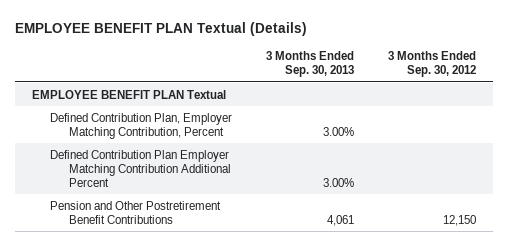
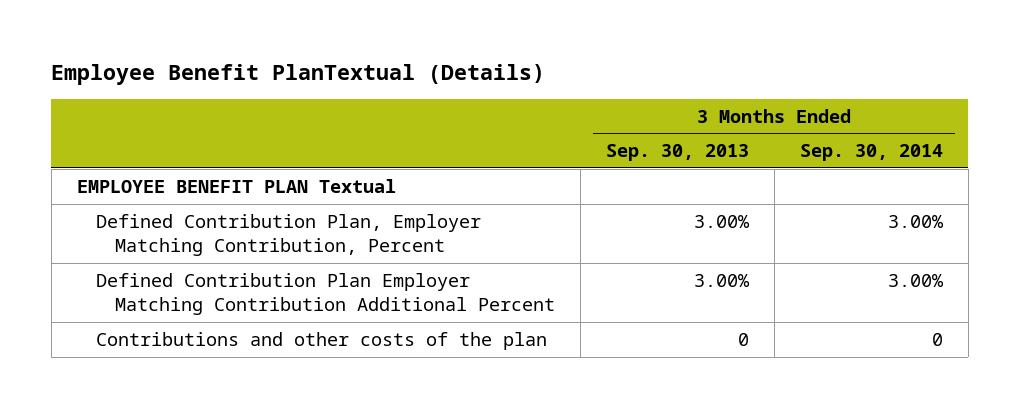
- EMPLOYEE BENEFIT PLAN Textual (Details)
+ Employee Benefit PlanTextual (Details)
- | 3 Months Ended Sep. 30, 2013 | 3 Months Ended Sep. 30, 2012
+ | 3 Months Ended Sep. 30, 2013 | 3 Months Ended Sep. 30, 2014
- Pension and Other Postretirement Benefit Contributions | 4,061 | 12,150
+ Contributions and other costs of the plan | 0 | 0

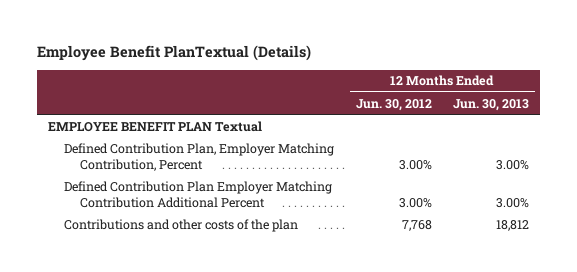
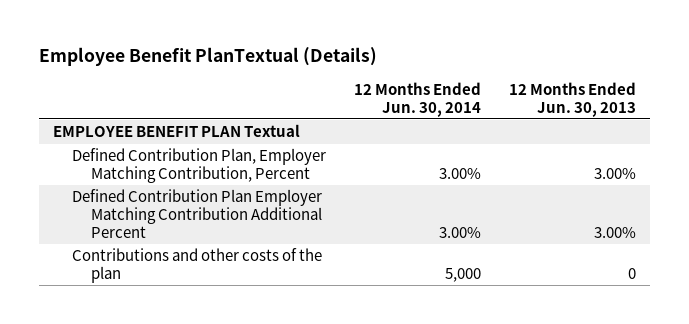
- | 12 Months Ended Jun. 30, 2012 | 12 Months Ended Jun. 30, 2013
+ | 12 Months Ended Jun. 30, 2014 | 12 Months Ended Jun. 30, 2013
- Contributions and other costs of the plan | 7,768 | 18,812
+ Contributions and other costs of the plan | 5,000 | 0

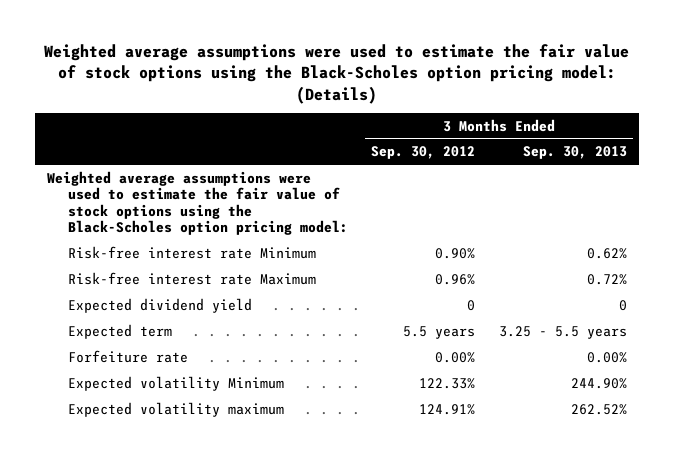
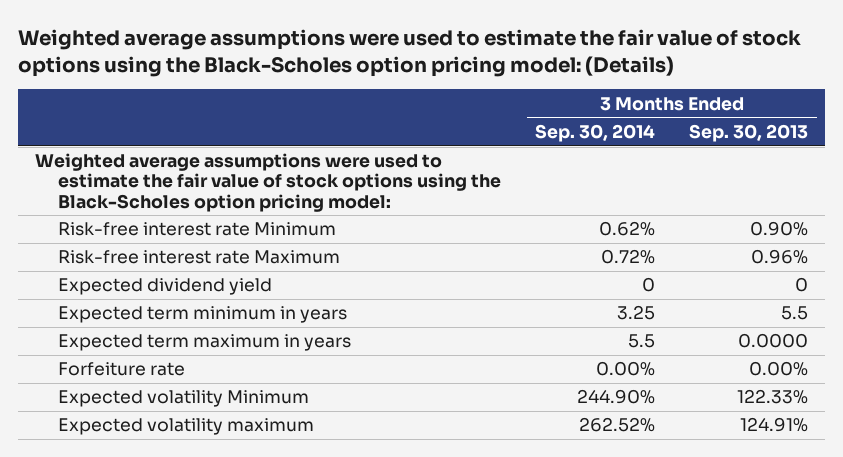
- | 3 Months Ended Sep. 30, 2012 | 3 Months Ended Sep. 30, 2013
+ | 3 Months Ended Sep. 30, 2014 | 3 Months Ended Sep. 30, 2013
- Risk-free interest rate Minimum | 0.90% | 0.62%
- Risk-free interest rate Maximum | 0.96% | 0.72%
+ Risk-free interest rate Minimum | 0.62% | 0.90%
+ Risk-free interest rate Maximum | 0.72% | 0.96%
- Expected term | 5.5 years | 3.25 - 5.5 years
+ Expected term minimum in years | 3.25 | 5.5
+ Expected term maximum in years | 5.5 | 0.0000
- Expected volatility Minimum | 122.33% | 244.90%
- Expected volatility maximum | 124.91% | 262.52%
+ Expected volatility Minimum | 244.90% | 122.33%
+ Expected volatility maximum | 262.52% | 124.91%

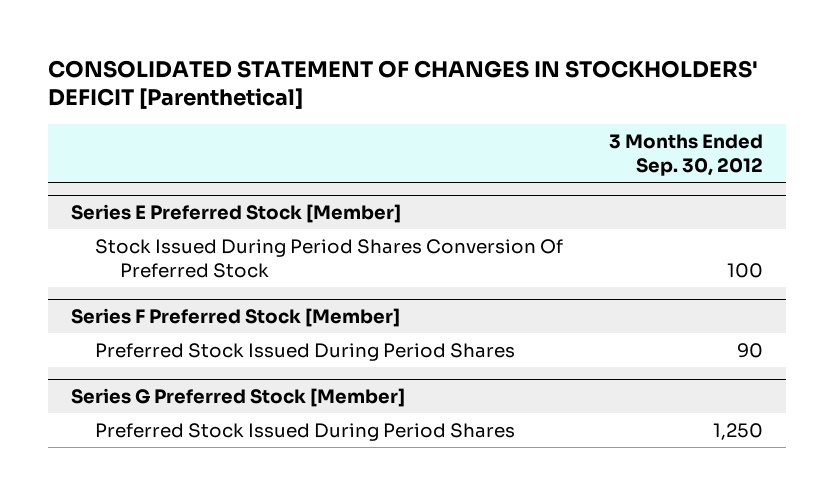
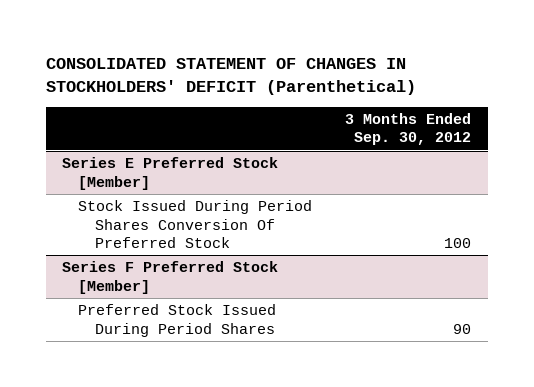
- CONSOLIDATED STATEMENT OF CHANGES IN STOCKHOLDERS' DEFICIT [Parenthetical]
+ CONSOLIDATED STATEMENT OF CHANGES IN STOCKHOLDERS' DEFICIT (Parenthetical)
- Series G Preferred Stock [Member]
- Preferred Stock Issued During Period Shares | 1,250

